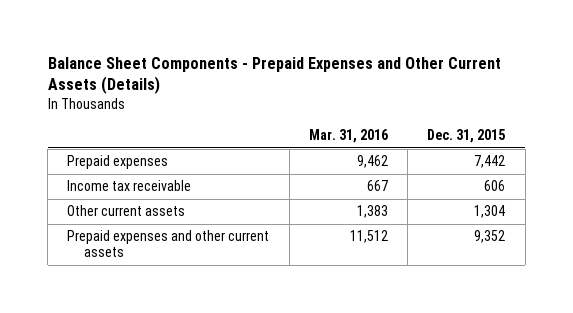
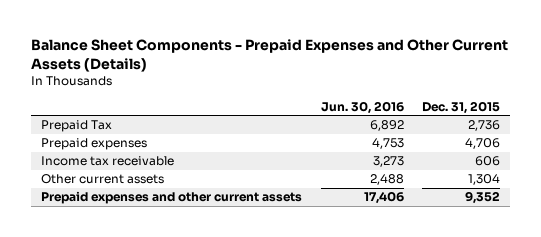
- | Mar. 31, 2016 | Dec. 31, 2015
+ | Jun. 30, 2016 | Dec. 31, 2015
- Prepaid expenses | 9,462 | 7,442
+ Prepaid Tax | 6,892 | 2,736
+ Prepaid expenses | 4,753 | 4,706

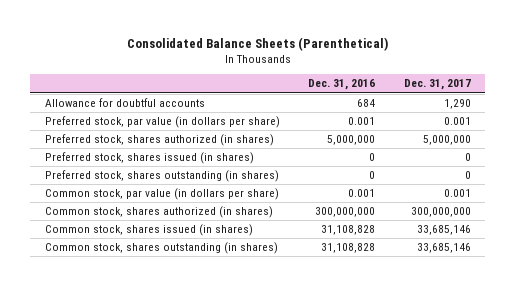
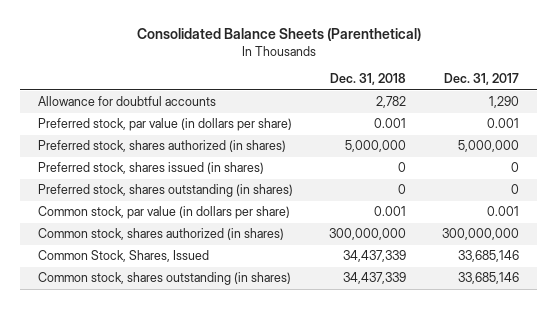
- | Dec. 31, 2016 | Dec. 31, 2017
+ | Dec. 31, 2018 | Dec. 31, 2017
- Common stock, shares issued (in shares) | 31,108,828 | 33,685,146
+ Common Stock, Shares, Issued | 34,437,339 | 33,685,146

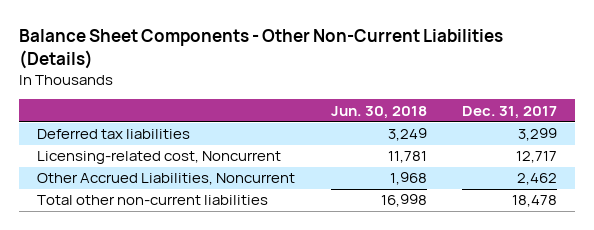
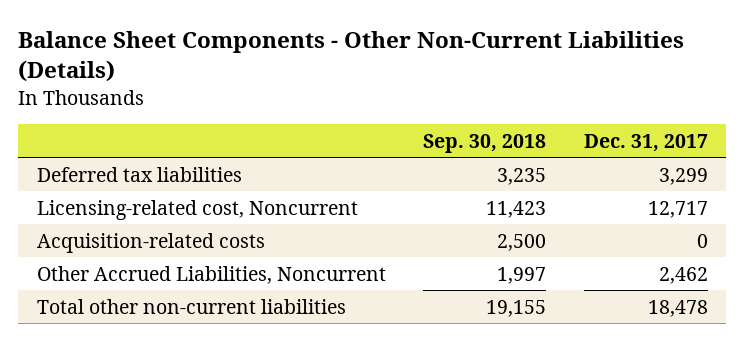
- | Jun. 30, 2018 | Dec. 31, 2017
+ | Sep. 30, 2018 | Dec. 31, 2017
+ Acquisition-related costs | 2,500 | 0

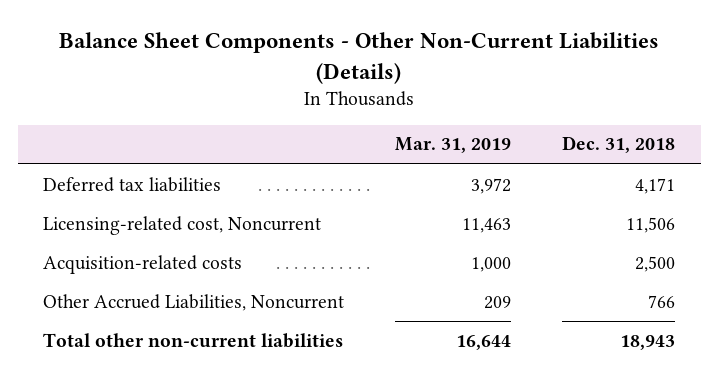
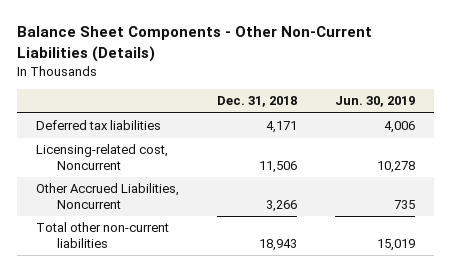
- | Mar. 31, 2019 | Dec. 31, 2018
+ | Dec. 31, 2018 | Jun. 30, 2019
- Acquisition-related costs | 1,000 | 2,500
- Other Accrued Liabilities, Noncurrent | 209 | 766
+ Other Accrued Liabilities, Noncurrent | 3,266 | 735

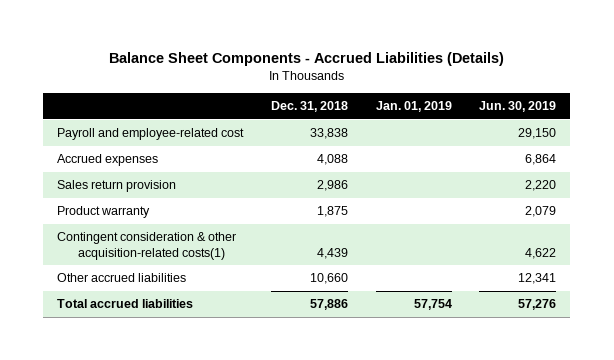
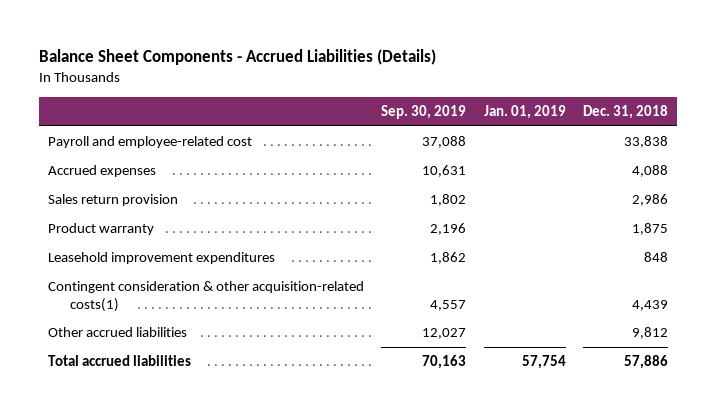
- | Dec. 31, 2018 | Jan. 01, 2019 | Jun. 30, 2019
+ | Sep. 30, 2019 | Jan. 01, 2019 | Dec. 31, 2018
+ Leasehold improvement expenditures | 1,862 | | 848
- Other accrued liabilities | 10,660 | | 12,341
+ Other accrued liabilities | 12,027 | | 9,812

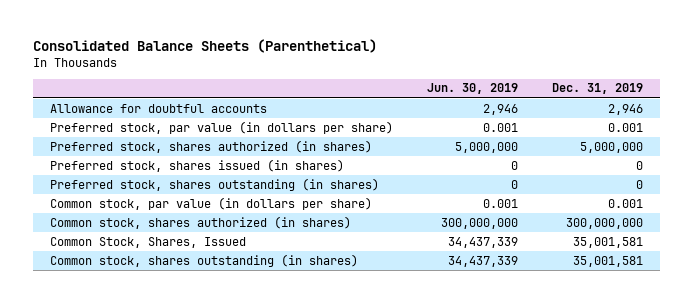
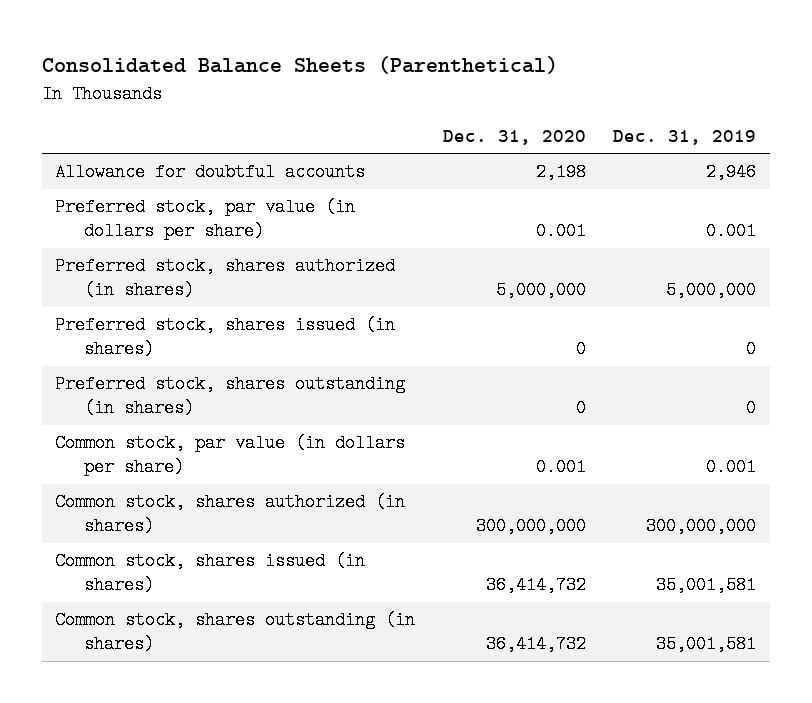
- | Jun. 30, 2019 | Dec. 31, 2019
+ | Dec. 31, 2020 | Dec. 31, 2019
- Common Stock, Shares, Issued | 34,437,339 | 35,001,581
+ Common stock, shares issued (in shares) | 36,414,732 | 35,001,581

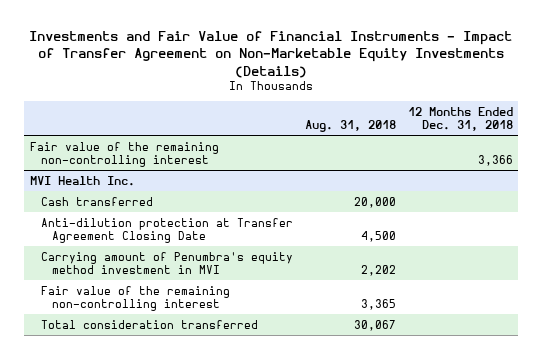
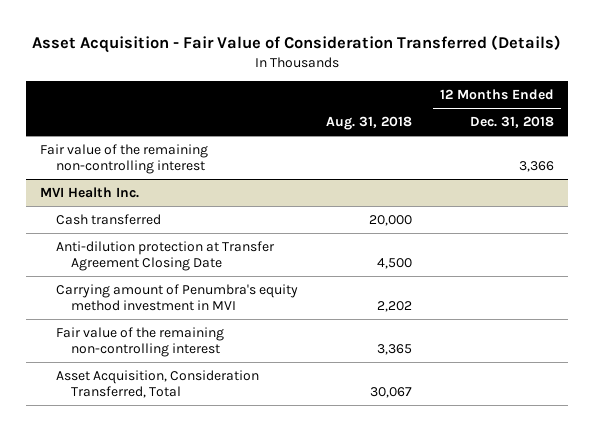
- Investments and Fair Value of Financial Instruments - Impact of Transfer Agreement on Non-Marketable Equity Investments (Details)
+ Asset Acquisition - Fair Value of Consideration Transferred (Details)
@ MVI Health Inc.
- Total consideration transferred | 30,067 |
+ Asset Acquisition, Consideration Transferred, Total | 30,067 |

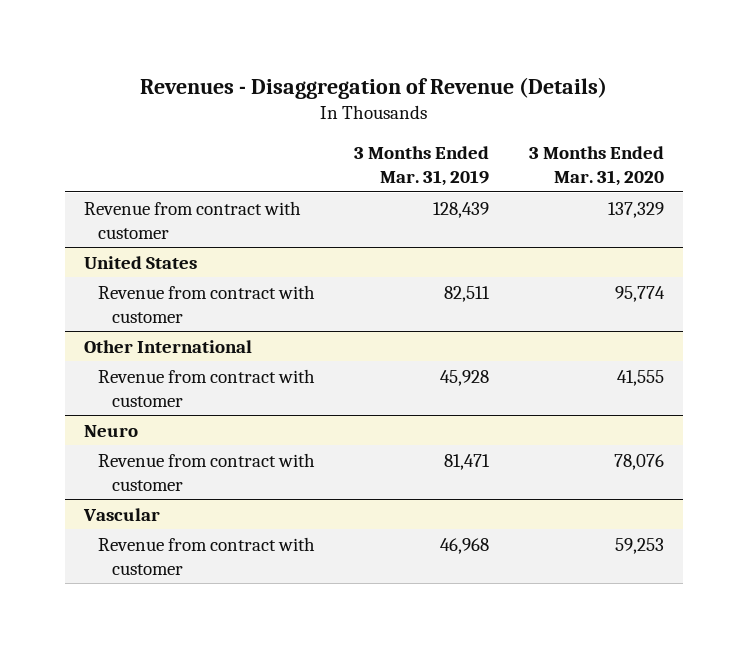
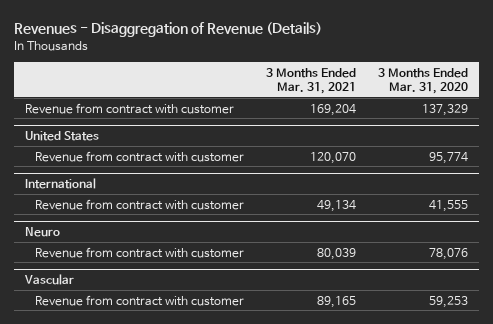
- | 3 Months Ended Mar. 31, 2019 | 3 Months Ended Mar. 31, 2020
+ | 3 Months Ended Mar. 31, 2021 | 3 Months Ended Mar. 31, 2020
- Other International
+ International

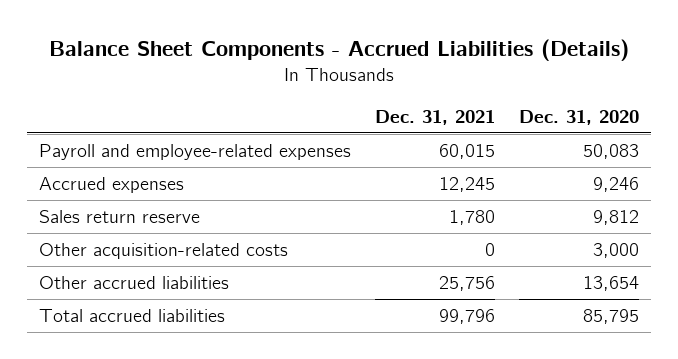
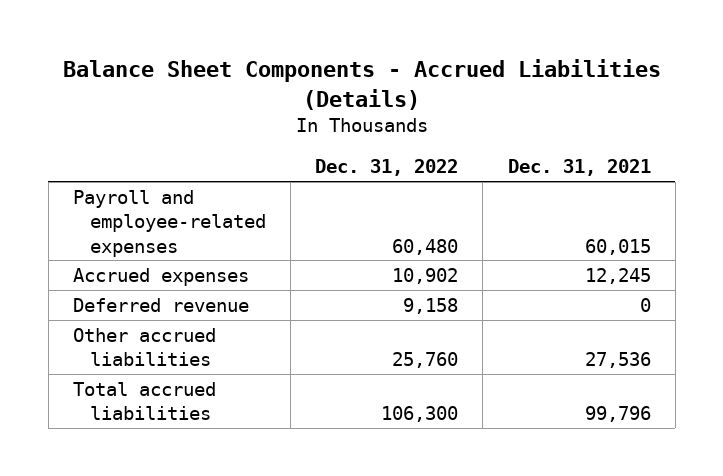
- | Dec. 31, 2021 | Dec. 31, 2020
+ | Dec. 31, 2022 | Dec. 31, 2021
- Sales return reserve | 1,780 | 9,812
- Other acquisition-related costs | 0 | 3,000
- Other accrued liabilities | 25,756 | 13,654
+ Deferred revenue | 9,158 | 0
+ Other accrued liabilities | 25,760 | 27,536

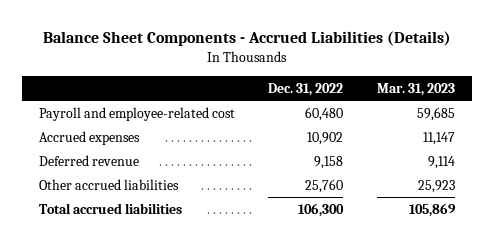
- | Dec. 31, 2022 | Dec. 31, 2021
+ | Dec. 31, 2022 | Mar. 31, 2023
- Payroll and employee-related expenses | 60,480 | 60,015
+ Payroll and employee-related cost | 60,480 | 59,685

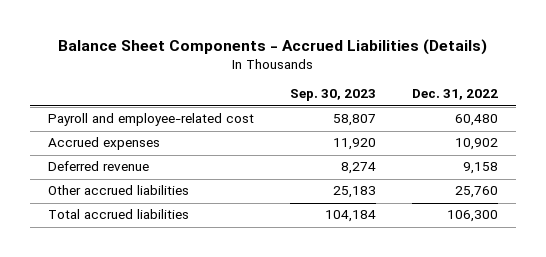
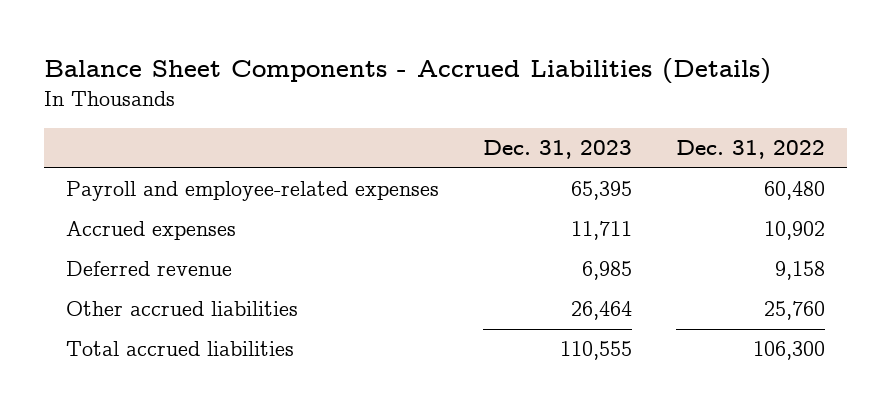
- | Sep. 30, 2023 | Dec. 31, 2022
+ | Dec. 31, 2023 | Dec. 31, 2022
- Payroll and employee-related cost | 58,807 | 60,480
+ Payroll and employee-related expenses | 65,395 | 60,480

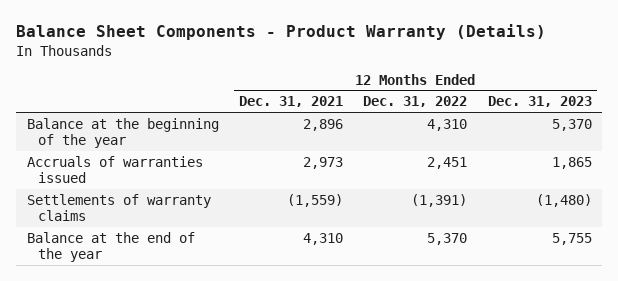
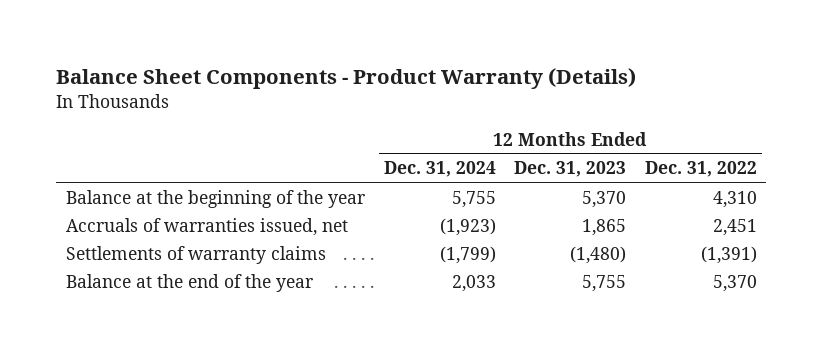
- | 12 Months Ended Dec. 31, 2021 | 12 Months Ended Dec. 31, 2022 | 12 Months Ended Dec. 31, 2023
+ | 12 Months Ended Dec. 31, 2024 | 12 Months Ended Dec. 31, 2023 | 12 Months Ended Dec. 31, 2022
- Accruals of warranties issued | 2,973 | 2,451 | 1,865
+ Accruals of warranties issued, net | (1,923) | 1,865 | 2,451

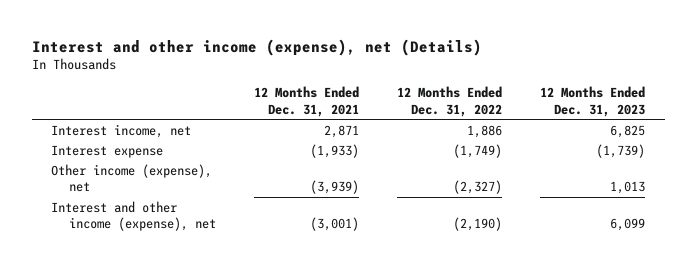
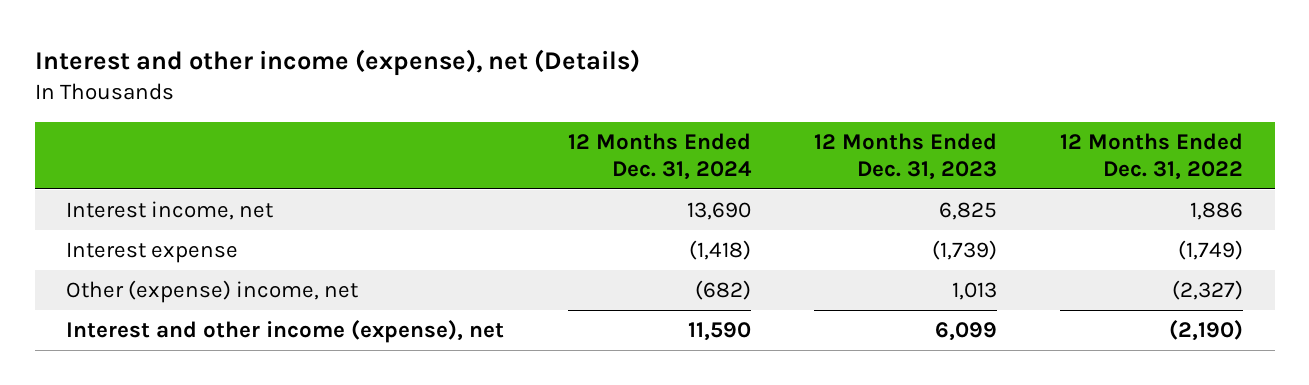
- | 12 Months Ended Dec. 31, 2021 | 12 Months Ended Dec. 31, 2022 | 12 Months Ended Dec. 31, 2023
+ | 12 Months Ended Dec. 31, 2024 | 12 Months Ended Dec. 31, 2023 | 12 Months Ended Dec. 31, 2022
- Other income (expense), net | (3,939) | (2,327) | 1,013
+ Other (expense) income, net | (682) | 1,013 | (2,327)

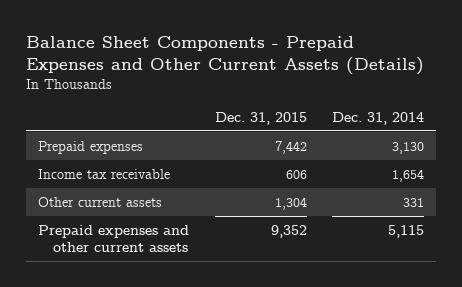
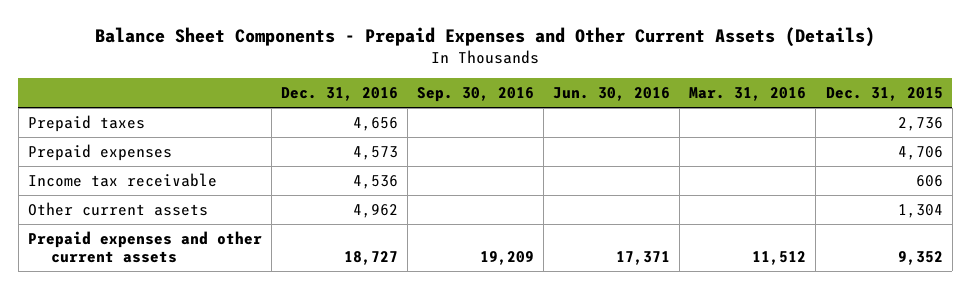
- | Dec. 31, 2015 | Dec. 31, 2014
+ | Dec. 31, 2016 | Sep. 30, 2016 | Jun. 30, 2016 | Mar. 31, 2016 | Dec. 31, 2015
- Prepaid expenses | 7,442 | 3,130
+ Prepaid taxes | 4,656 | | | | 2,736
+ Prepaid expenses | 4,573 | | | | 4,706

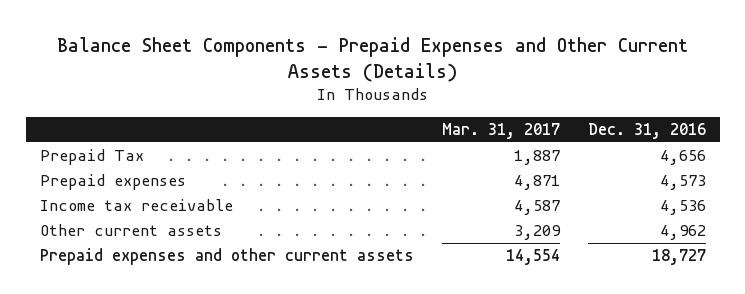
- | Dec. 31, 2016 | Sep. 30, 2016 | Jun. 30, 2016 | Mar. 31, 2016 | Dec. 31, 2015
+ | Mar. 31, 2017 | Dec. 31, 2016
- Prepaid taxes | 4,656 | | | | 2,736
+ Prepaid Tax | 1,887 | 4,656

